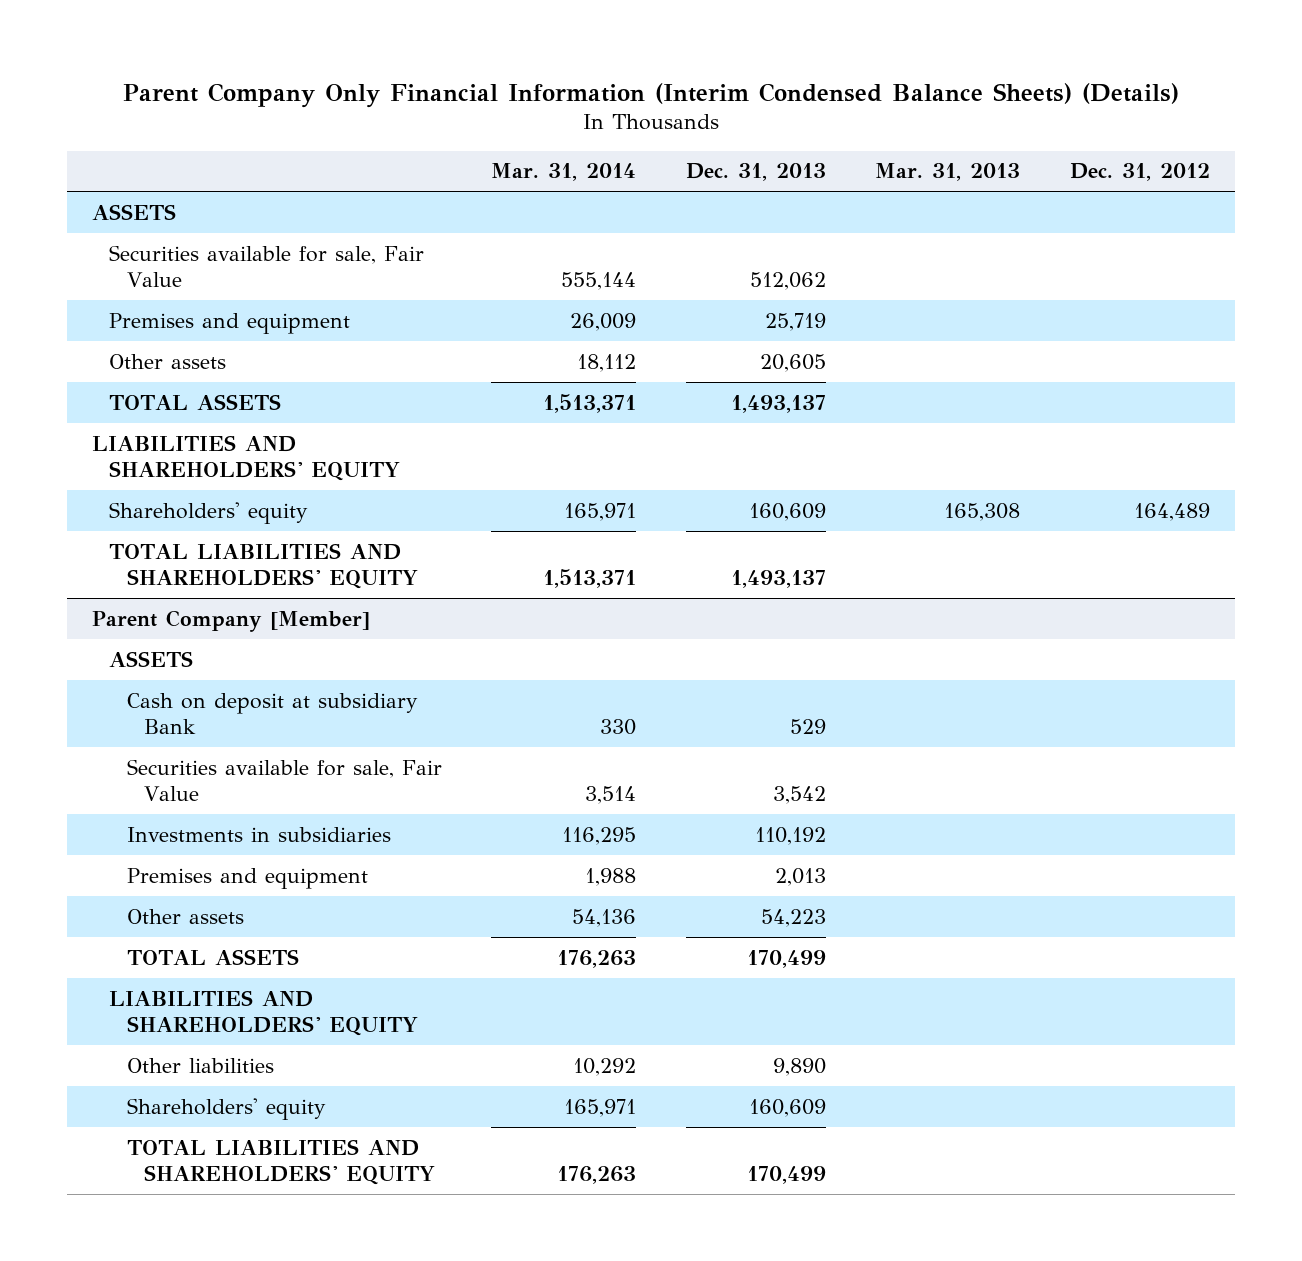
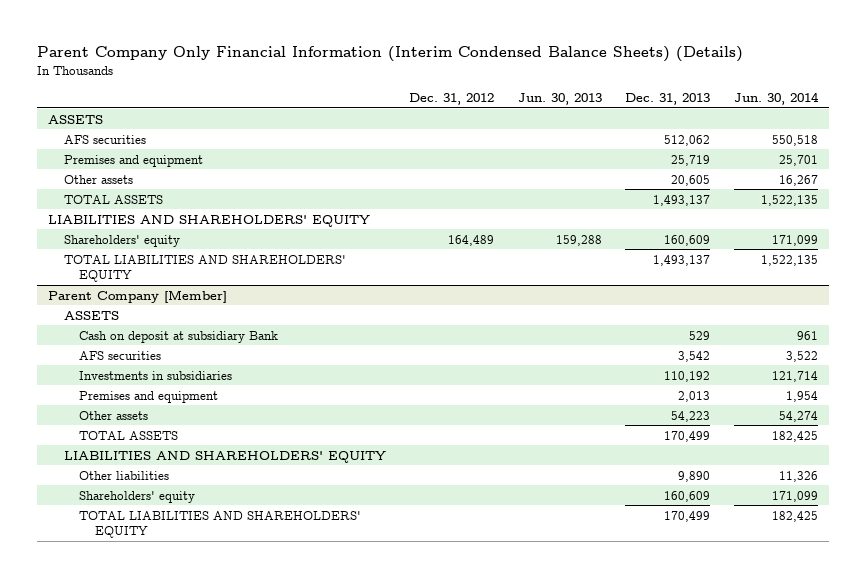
- | Mar. 31, 2014 | Dec. 31, 2013 | Mar. 31, 2013 | Dec. 31, 2012
+ | Dec. 31, 2012 | Jun. 30, 2013 | Dec. 31, 2013 | Jun. 30, 2014
- Securities available for sale, Fair Value | 555,144 | 512,062 | |
+ AFS securities | | | 512,062 | 550,518
@ Parent Company [Member]
- Securities available for sale, Fair Value | 3,514 | 3,542 | |
+ AFS securities | | | 3,542 | 3,522

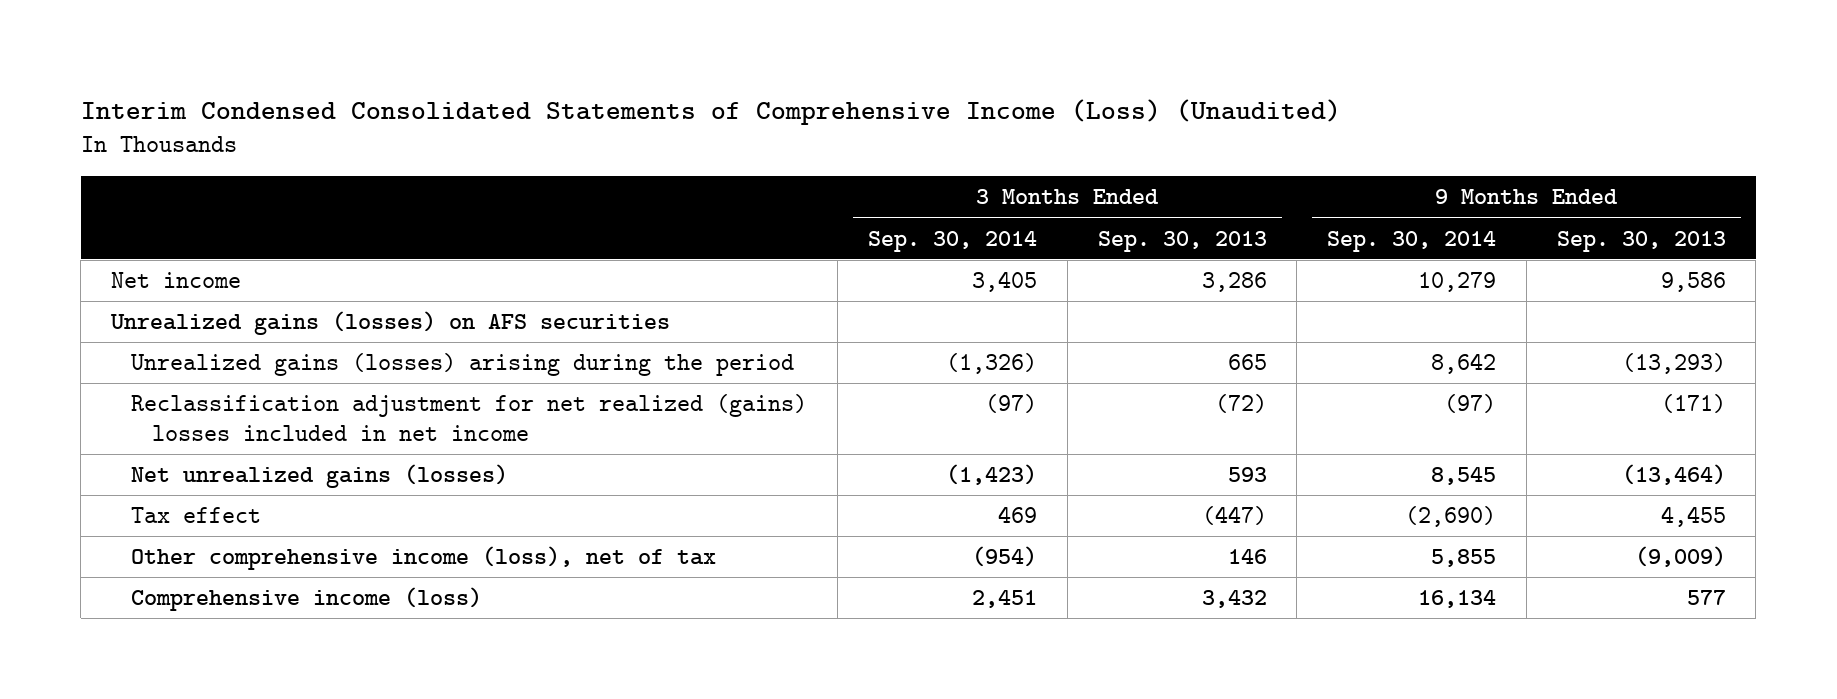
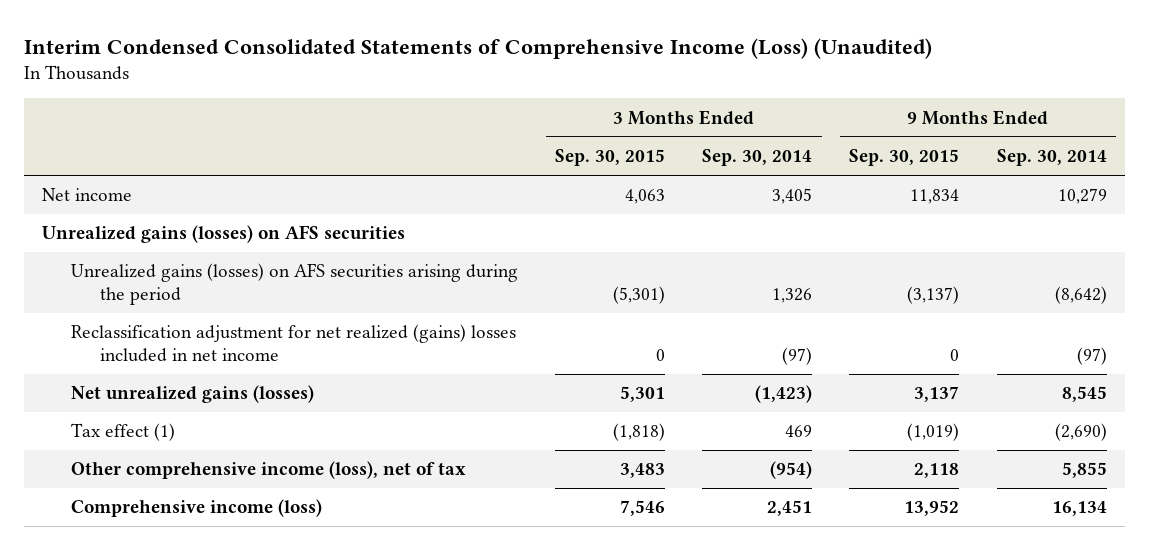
- | 3 Months Ended Sep. 30, 2014 | 3 Months Ended Sep. 30, 2013 | 9 Months Ended Sep. 30, 2014 | 9 Months Ended Sep. 30, 2013
+ | 3 Months Ended Sep. 30, 2015 | 3 Months Ended Sep. 30, 2014 | 9 Months Ended Sep. 30, 2015 | 9 Months Ended Sep. 30, 2014
- Unrealized gains (losses) arising during the period | (1,326) | 665 | 8,642 | (13,293)
+ Unrealized gains (losses) on AFS securities arising during the period | (5,301) | 1,326 | (3,137) | (8,642)
- Tax effect | 469 | (447) | (2,690) | 4,455
+ Tax effect (1) | (1,818) | 469 | (1,019) | (2,690)

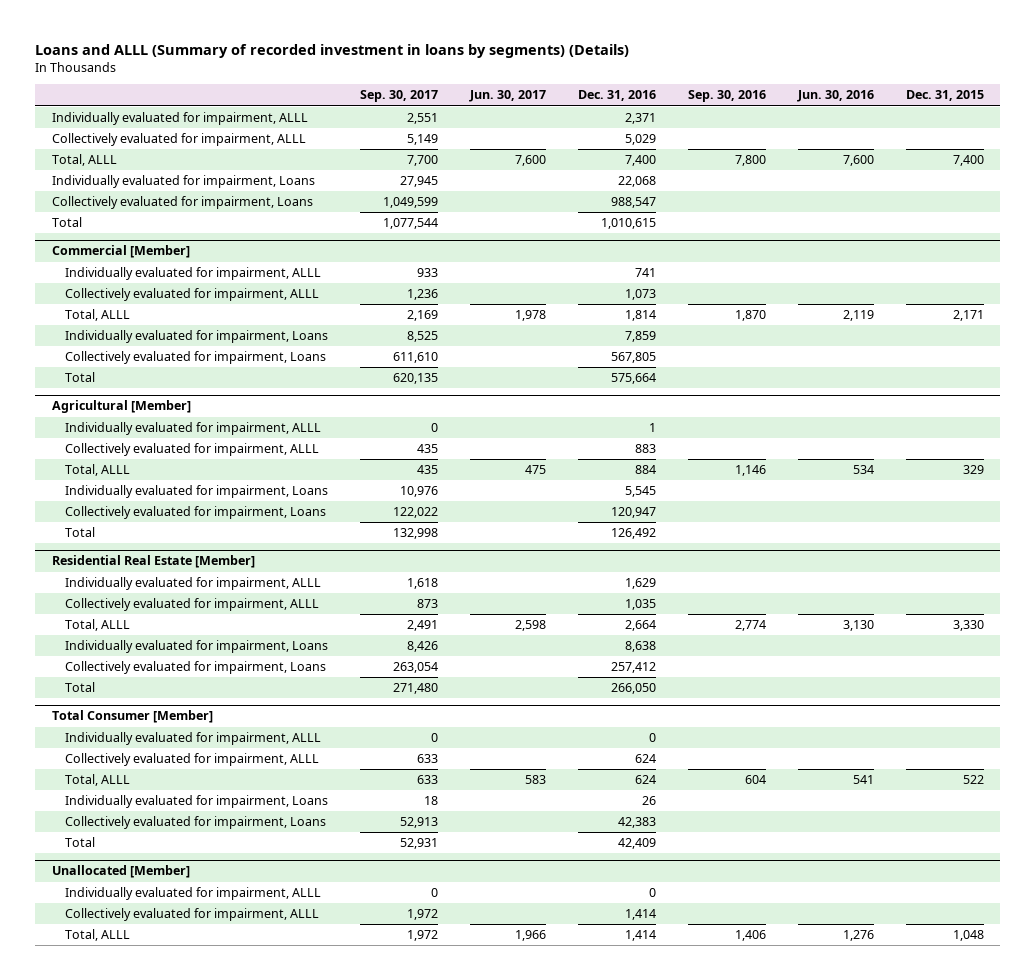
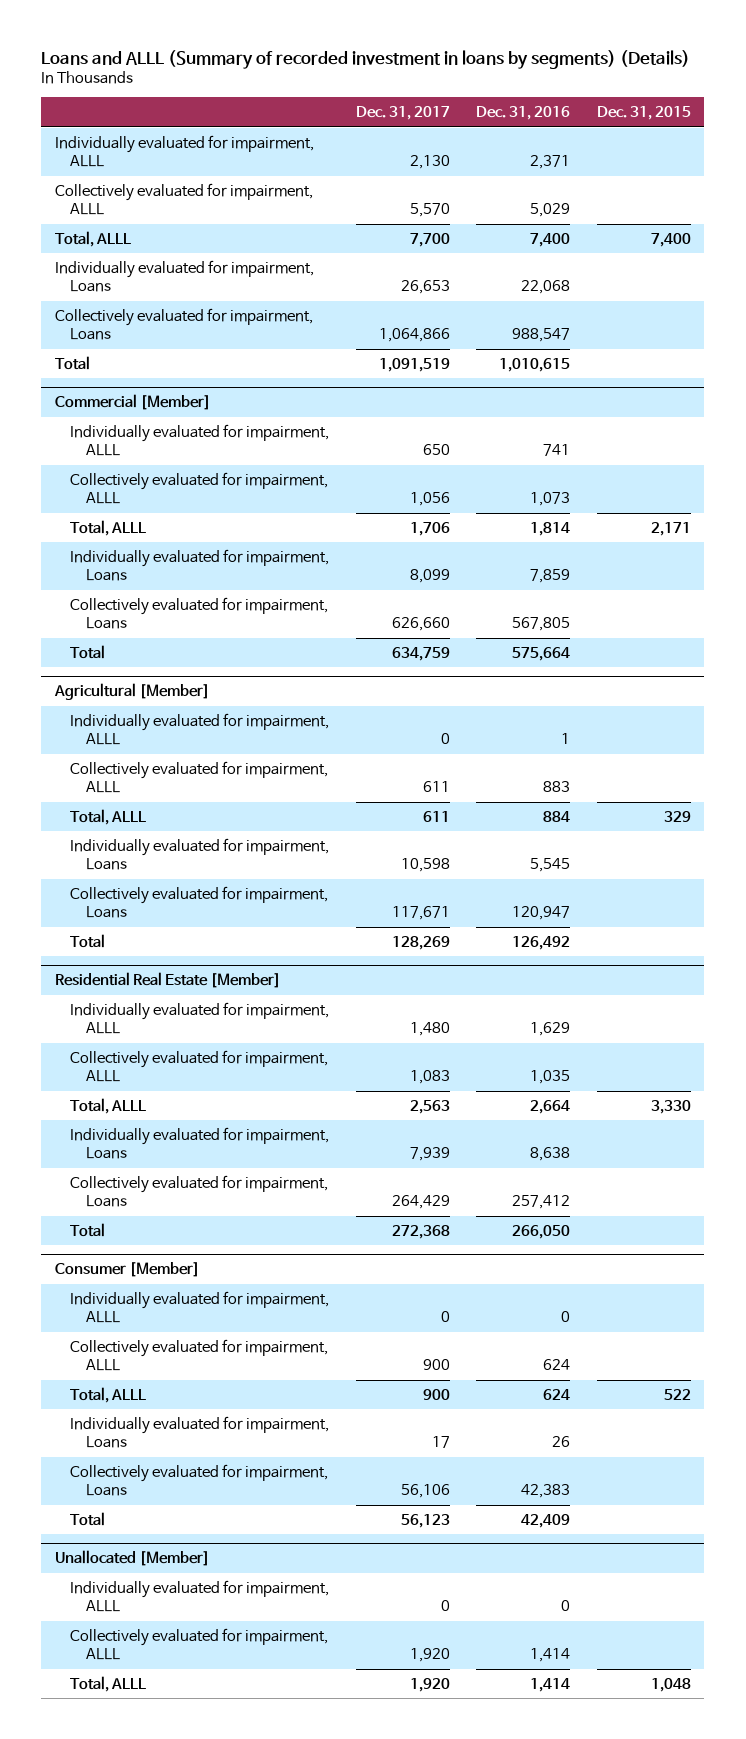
- | Sep. 30, 2017 | Jun. 30, 2017 | Dec. 31, 2016 | Sep. 30, 2016 | Jun. 30, 2016 | Dec. 31, 2015
+ | Dec. 31, 2017 | Dec. 31, 2016 | Dec. 31, 2015
- Total Consumer [Member]
+ Consumer [Member]

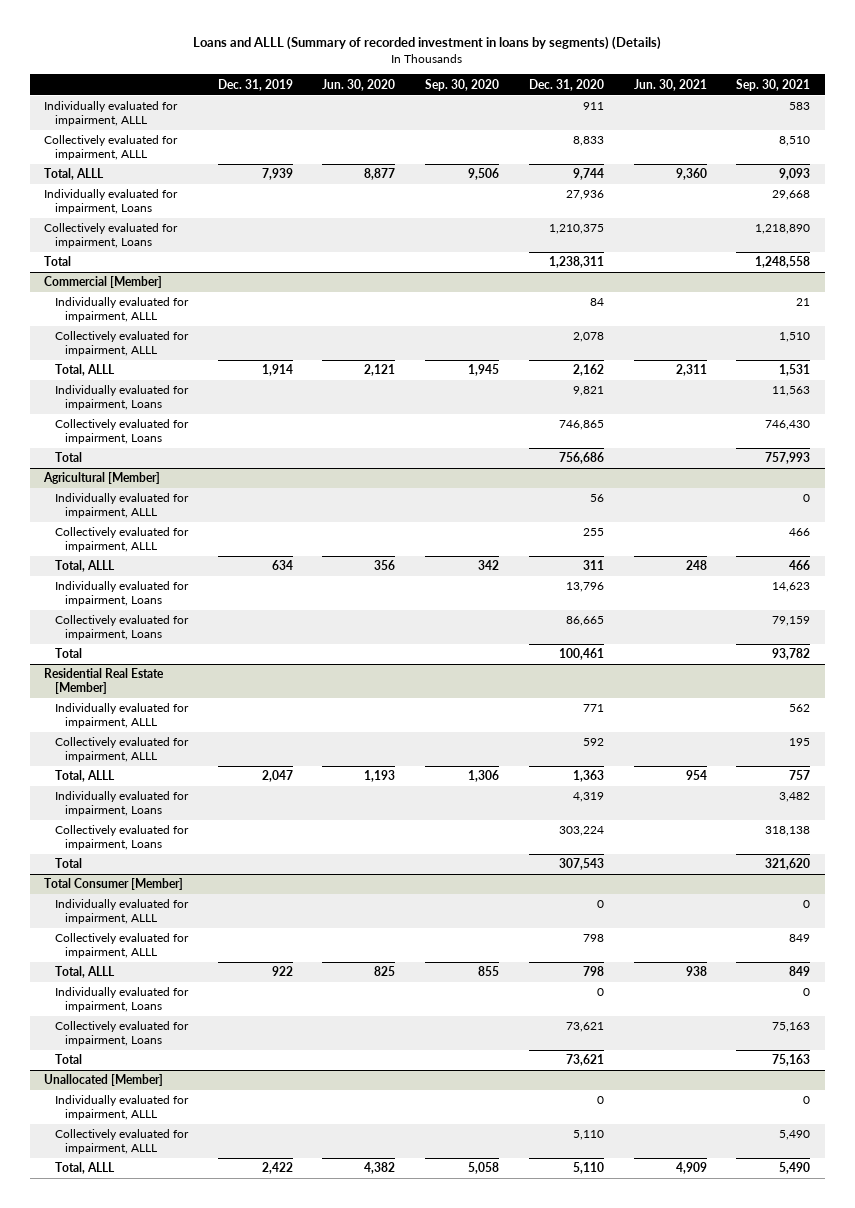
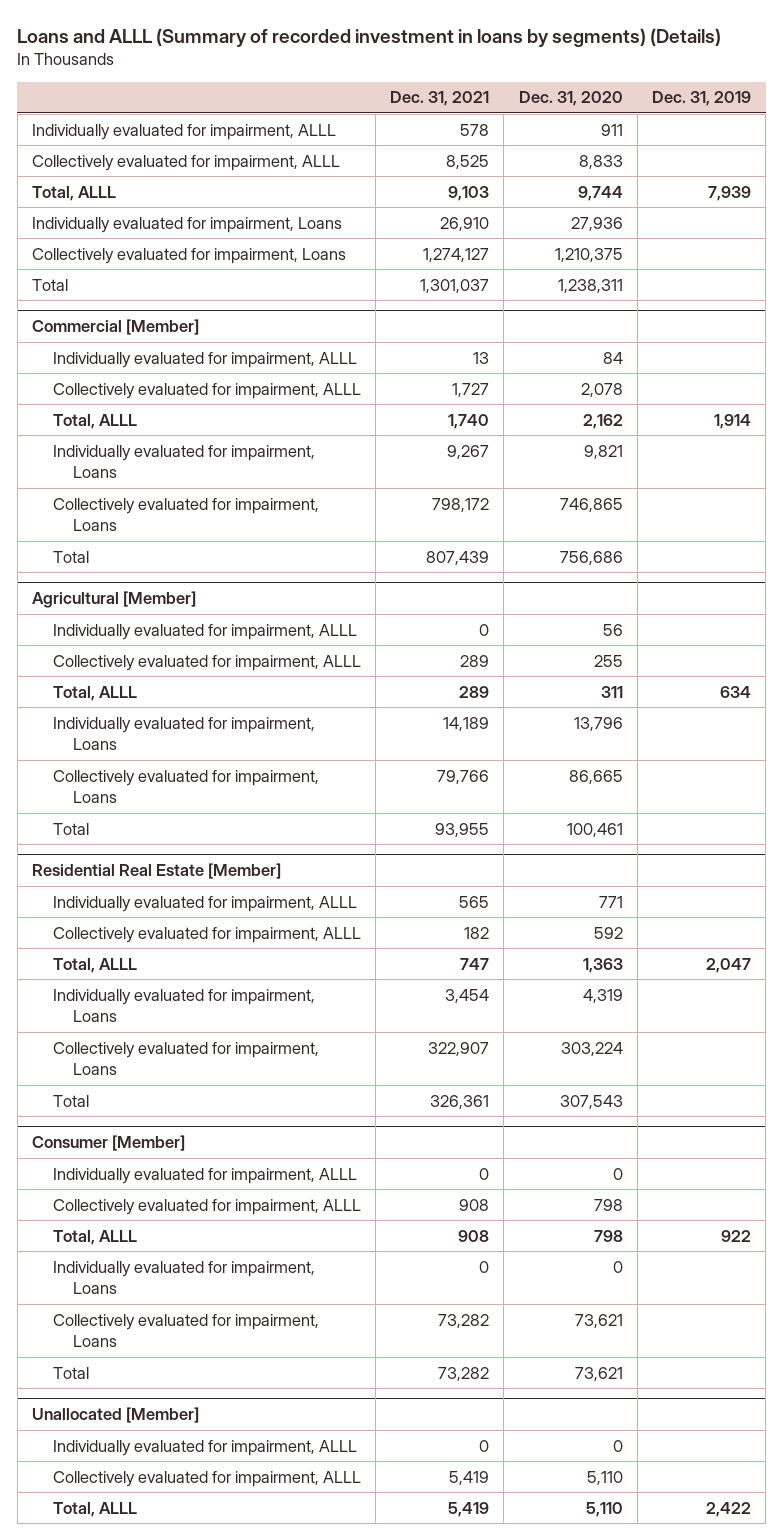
- | Dec. 31, 2019 | Jun. 30, 2020 | Sep. 30, 2020 | Dec. 31, 2020 | Jun. 30, 2021 | Sep. 30, 2021
+ | Dec. 31, 2021 | Dec. 31, 2020 | Dec. 31, 2019
- Total Consumer [Member]
+ Consumer [Member]

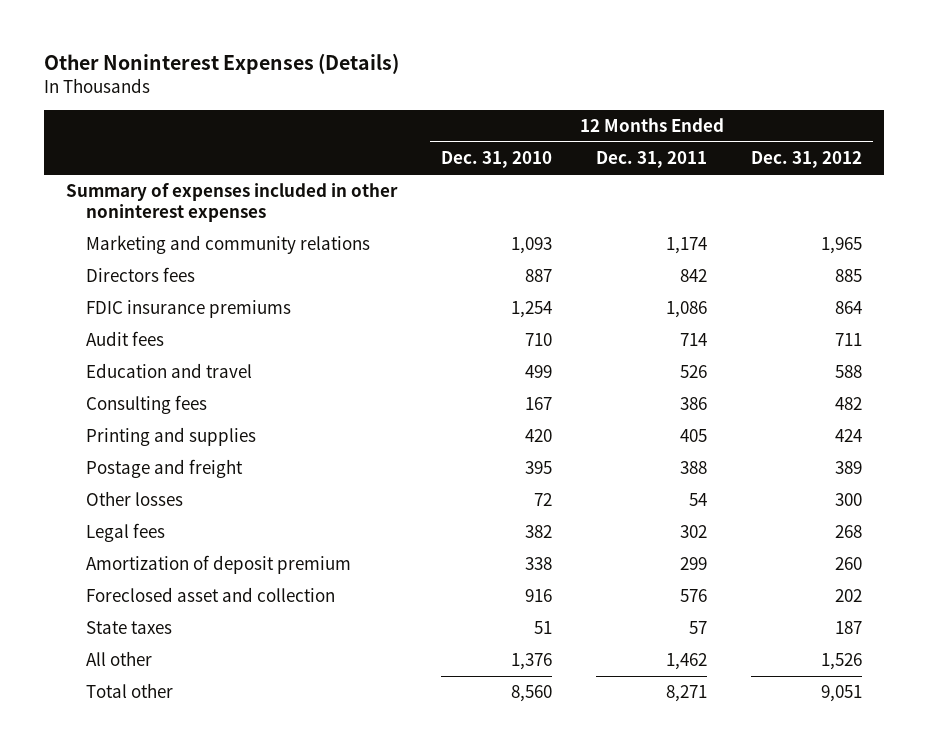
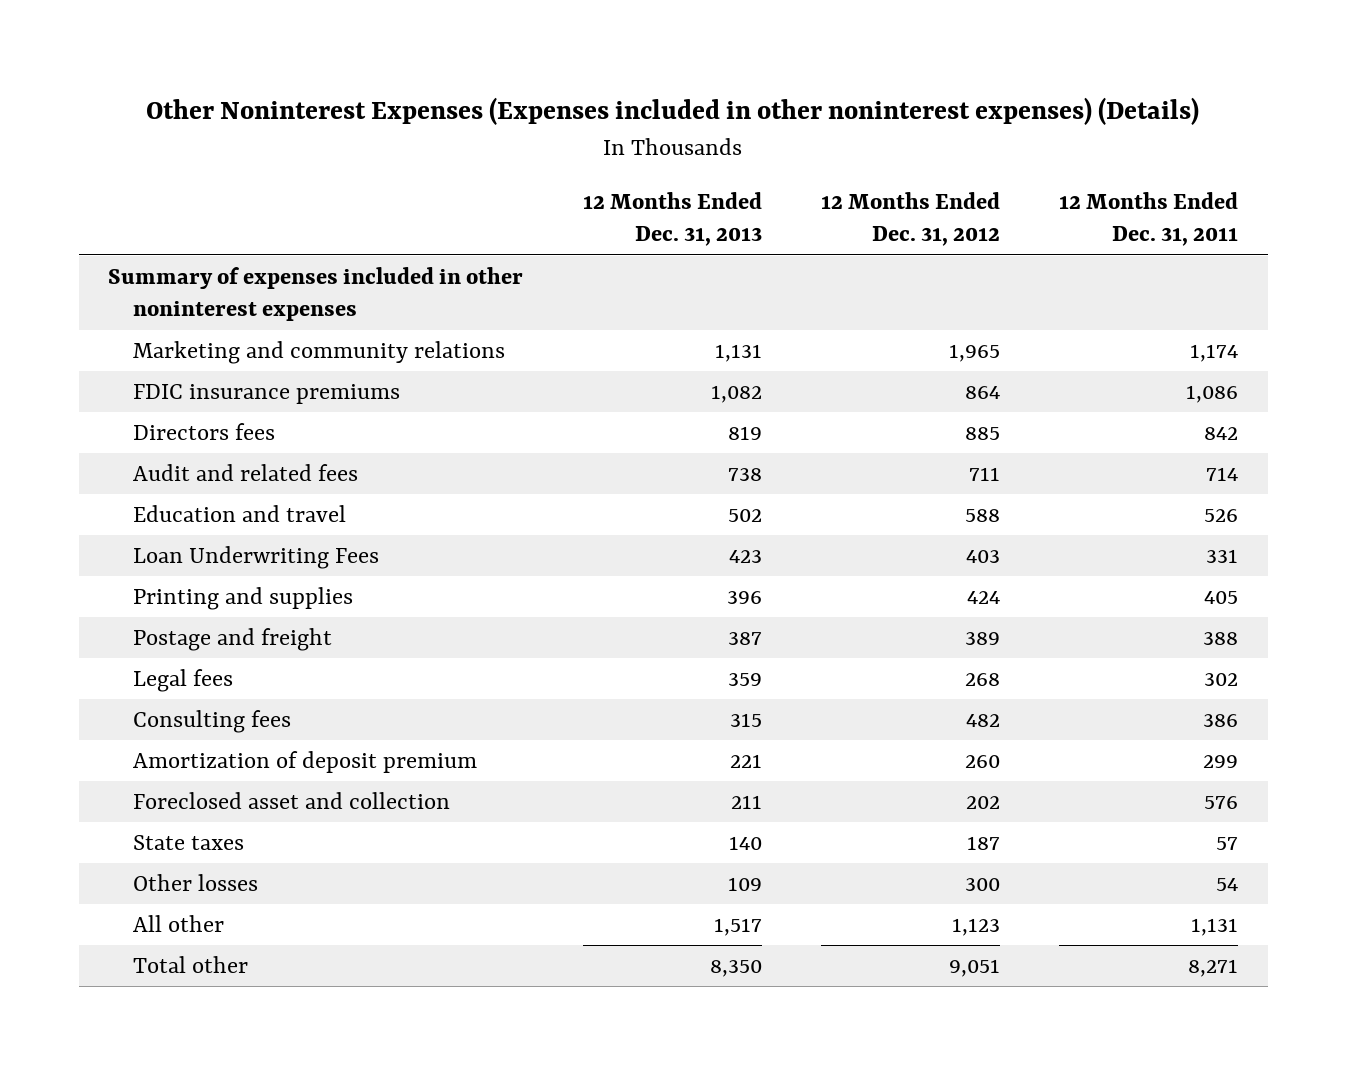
- Other Noninterest Expenses (Details)
+ Other Noninterest Expenses (Expenses included in other noninterest expenses) (Details)
- | 12 Months Ended Dec. 31, 2010 | 12 Months Ended Dec. 31, 2011 | 12 Months Ended Dec. 31, 2012
+ | 12 Months Ended Dec. 31, 2013 | 12 Months Ended Dec. 31, 2012 | 12 Months Ended Dec. 31, 2011
- Audit fees | 710 | 714 | 711
moved down: Directors fees | 819 | 885 | 842
+ Audit and related fees | 738 | 711 | 714
+ Loan Underwriting Fees | 423 | 403 | 331
moved down: Consulting fees | 315 | 482 | 386
- All other | 1,376 | 1,462 | 1,526
moved down: Other losses | 109 | 300 | 54
+ All other | 1,517 | 1,123 | 1,131

